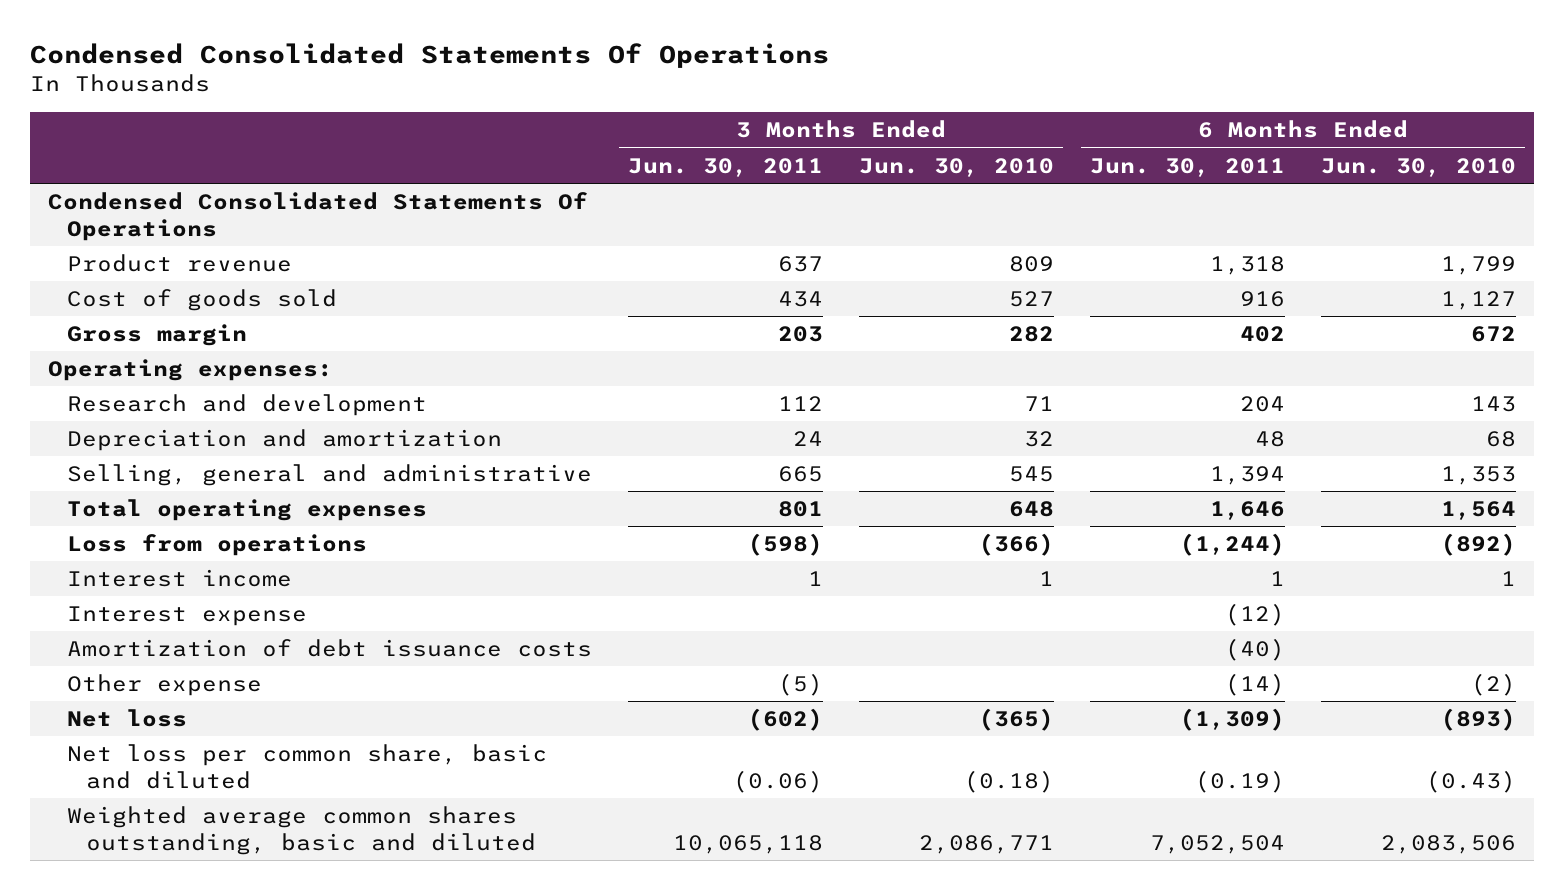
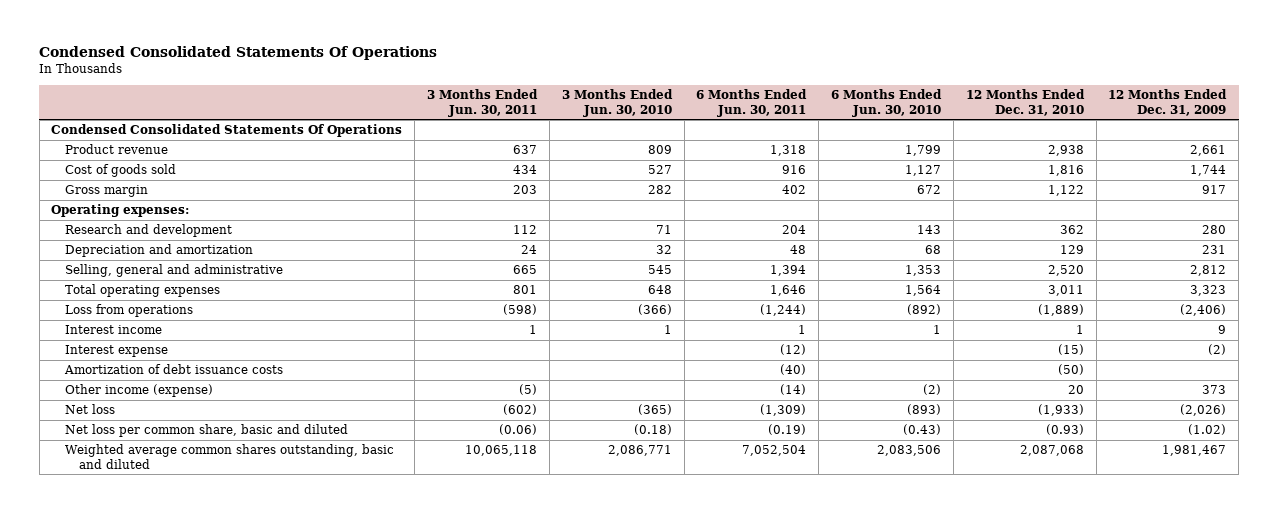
- | 3 Months Ended Jun. 30, 2011 | 3 Months Ended Jun. 30, 2010 | 6 Months Ended Jun. 30, 2011 | 6 Months Ended Jun. 30, 2010
+ | 3 Months Ended Jun. 30, 2011 | 3 Months Ended Jun. 30, 2010 | 6 Months Ended Jun. 30, 2011 | 6 Months Ended Jun. 30, 2010 | 12 Months Ended Dec. 31, 2010 | 12 Months Ended Dec. 31, 2009
- Other expense | (5) | | (14) | (2)
+ Other income (expense) | (5) | | (14) | (2) | 20 | 373

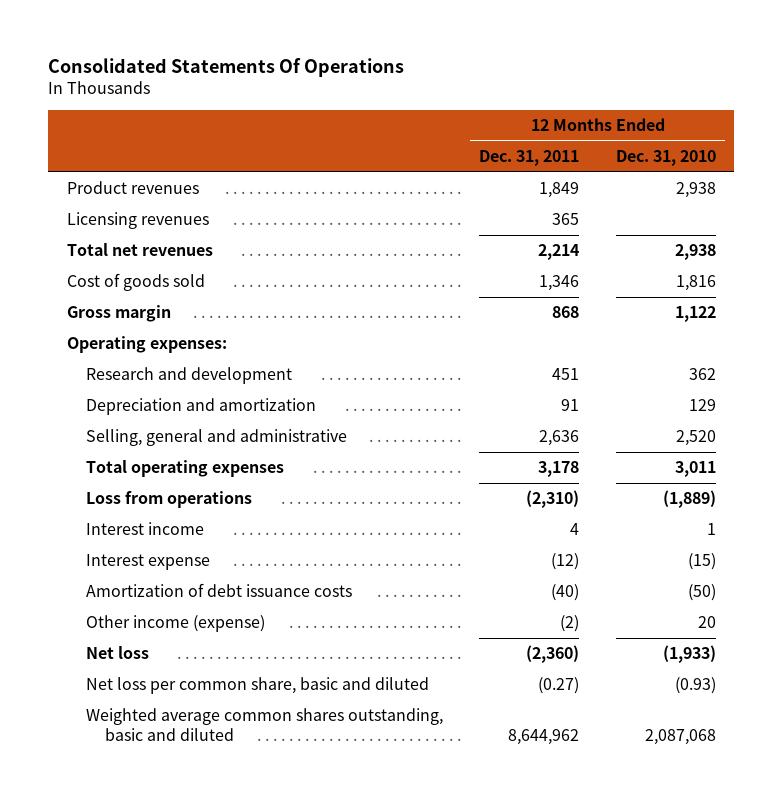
- Condensed Consolidated Statements Of Operations
+ Consolidated Statements Of Operations
- | 3 Months Ended Jun. 30, 2011 | 3 Months Ended Jun. 30, 2010 | 6 Months Ended Jun. 30, 2011 | 6 Months Ended Jun. 30, 2010 | 12 Months Ended Dec. 31, 2010 | 12 Months Ended Dec. 31, 2009
+ | 12 Months Ended Dec. 31, 2011 | 12 Months Ended Dec. 31, 2010
- Condensed Consolidated Statements Of Operations
- Product revenue | 637 | 809 | 1,318 | 1,799 | 2,938 | 2,661
+ Product revenues | 1,849 | 2,938
+ Licensing revenues | 365 |
+ Total net revenues | 2,214 | 2,938

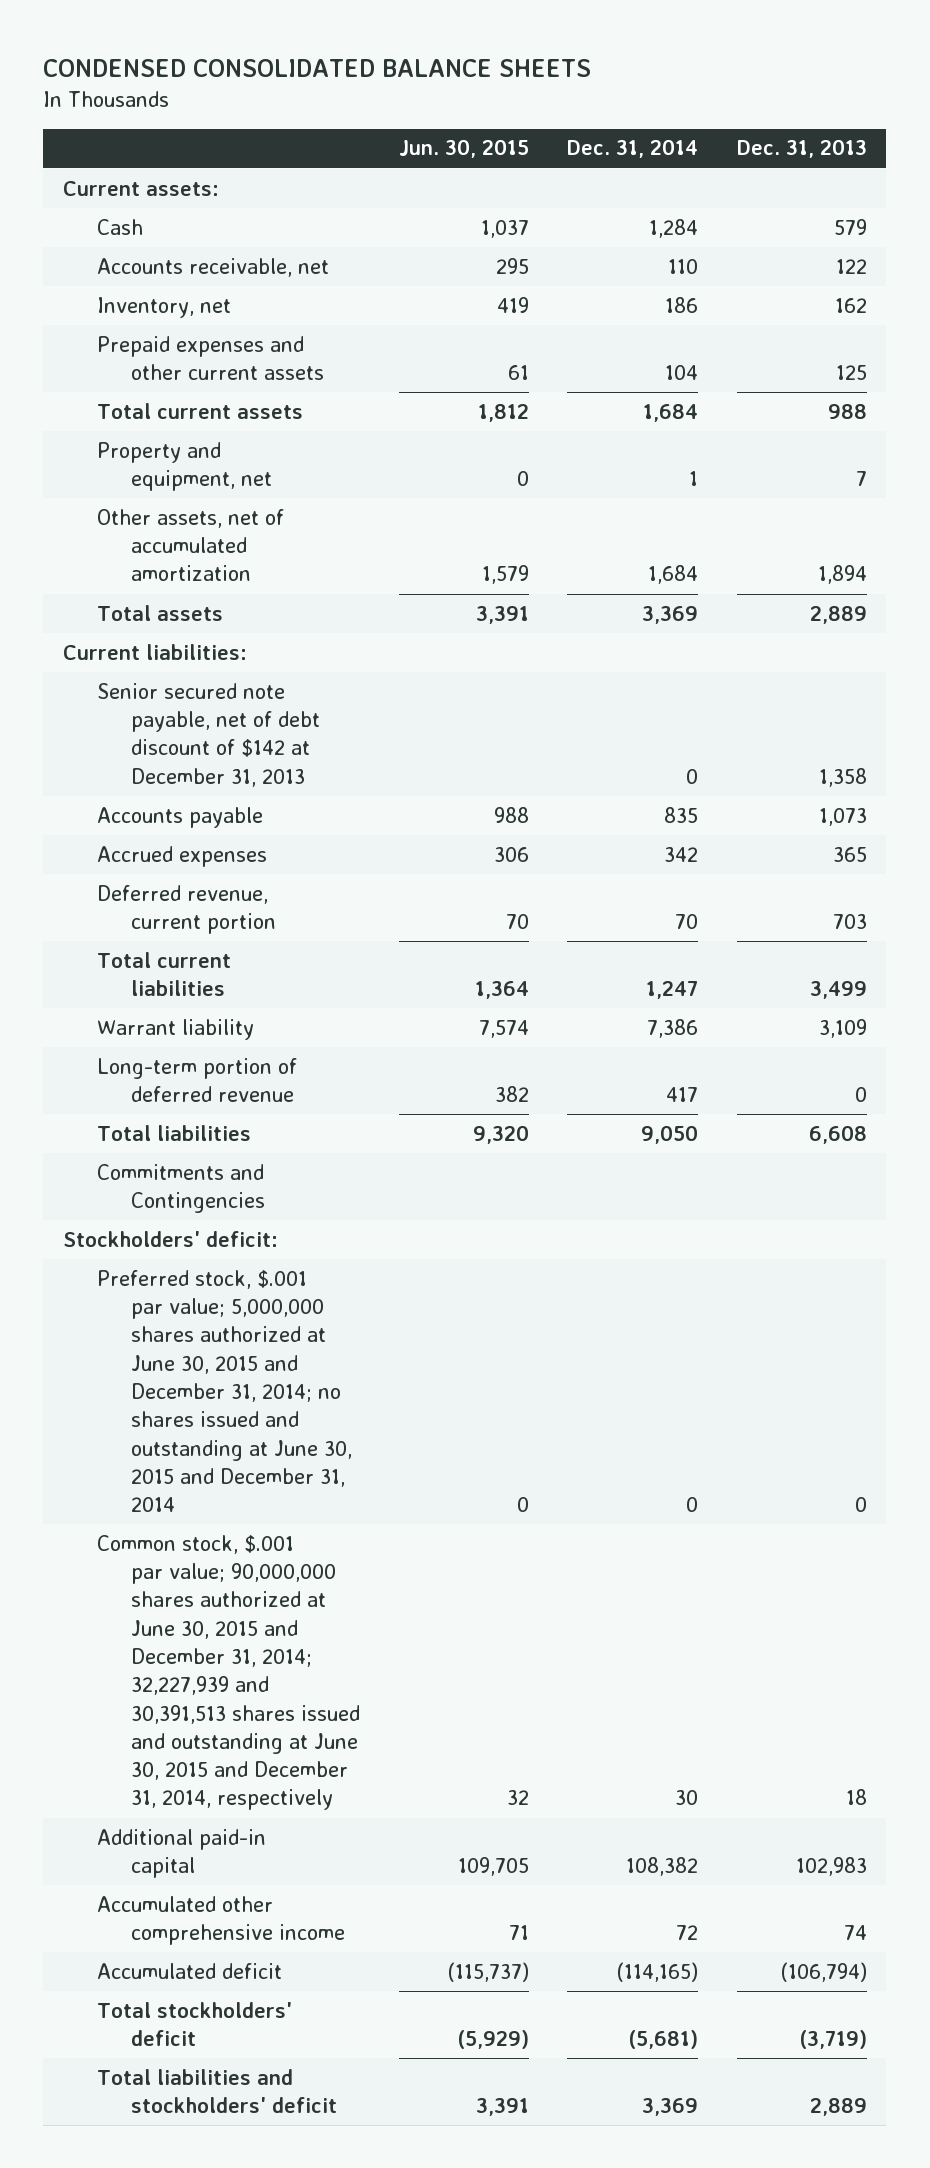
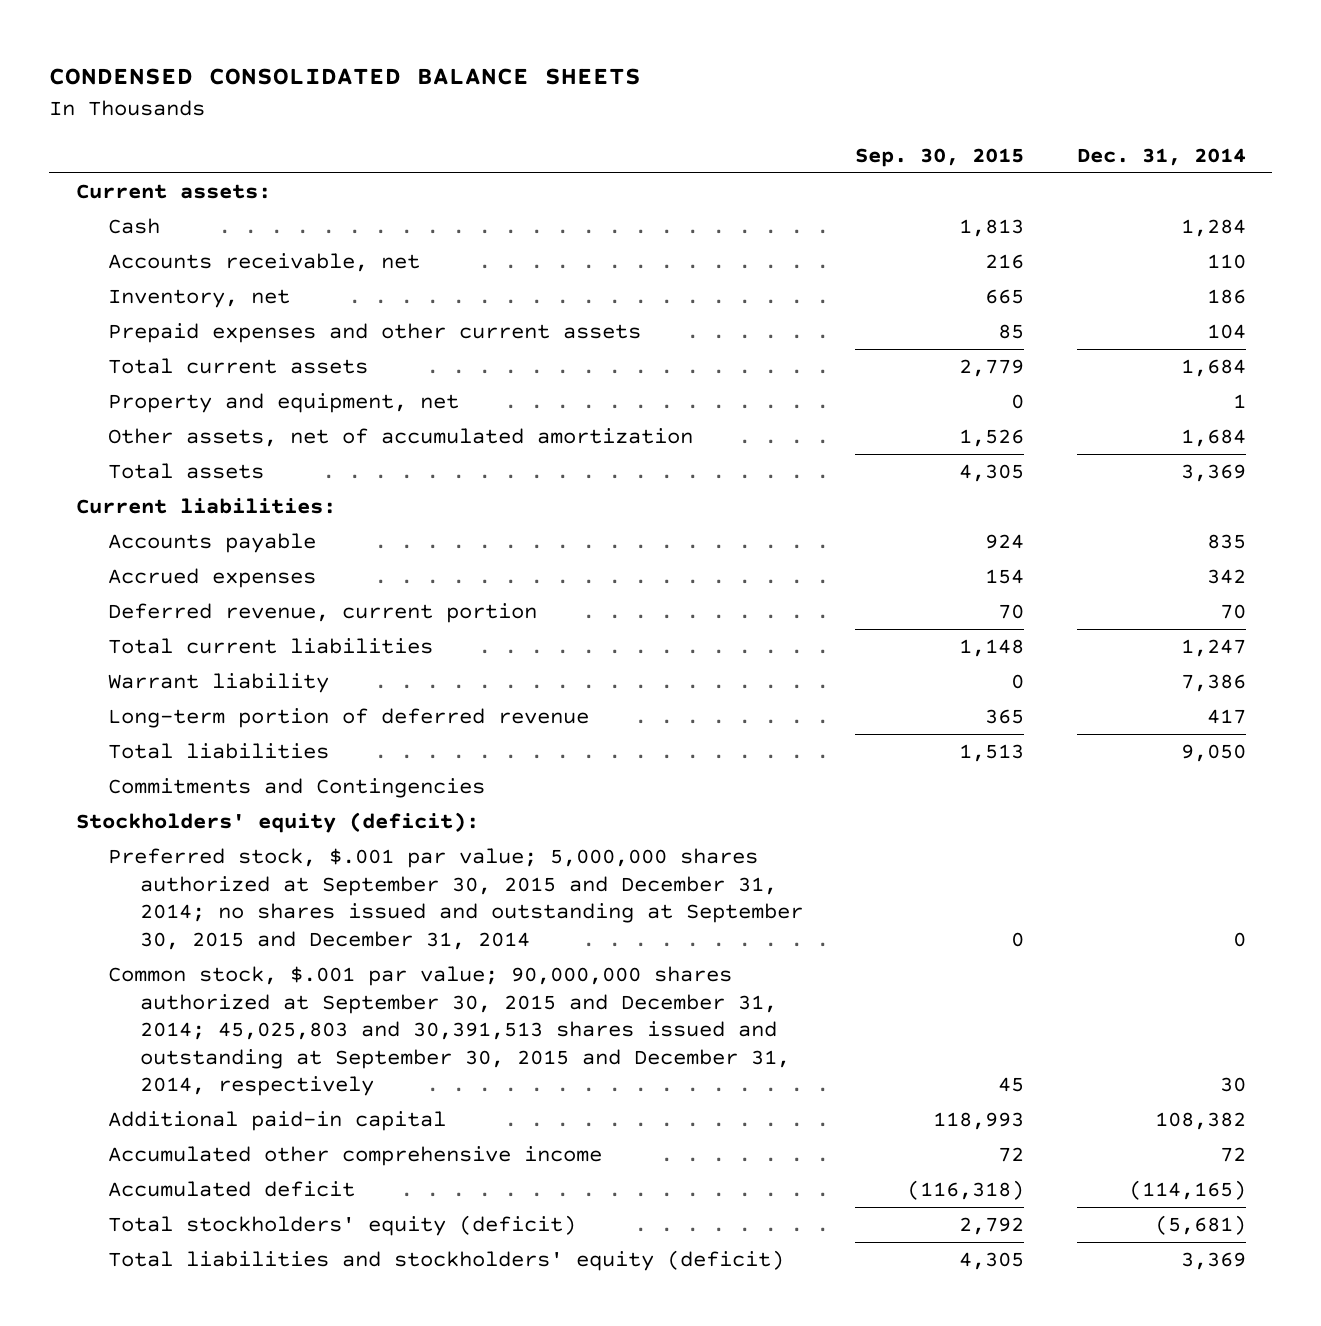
- | Jun. 30, 2015 | Dec. 31, 2014 | Dec. 31, 2013
+ | Sep. 30, 2015 | Dec. 31, 2014
- Senior secured note payable, net of debt discount of $142 at December 31, 2013 | | 0 | 1,358
- Stockholders' deficit:
- Preferred stock, $.001 par value; 5,000,000 shares authorized at June 30, 2015 and December 31, 2014; no shares issued and outstanding at June 30, 2015 and December 31, 2014 | 0 | 0 | 0
- Common stock, $.001 par value; 90,000,000 shares authorized at June 30, 2015 and December 31, 2014; 32,227,939 and 30,391,513 shares issued and outstanding at June 30, 2015 and December 31, 2014, respectively | 32 | 30 | 18
+ Stockholders' equity (deficit):
+ Preferred stock, $.001 par value; 5,000,000 shares authorized at September 30, 2015 and December 31, 2014; no shares issued and outstanding at September 30, 2015 and December 31, 2014 | 0 | 0
+ Common stock, $.001 par value; 90,000,000 shares authorized at September 30, 2015 and December 31, 2014; 45,025,803 and 30,391,513 shares issued and outstanding at September 30, 2015 and December 31, 2014, respectively | 45 | 30
- Total stockholders' deficit | (5,929) | (5,681) | (3,719)
- Total liabilities and stockholders' deficit | 3,391 | 3,369 | 2,889
+ Total stockholders' equity (deficit) | 2,792 | (5,681)
+ Total liabilities and stockholders' equity (deficit) | 4,305 | 3,369

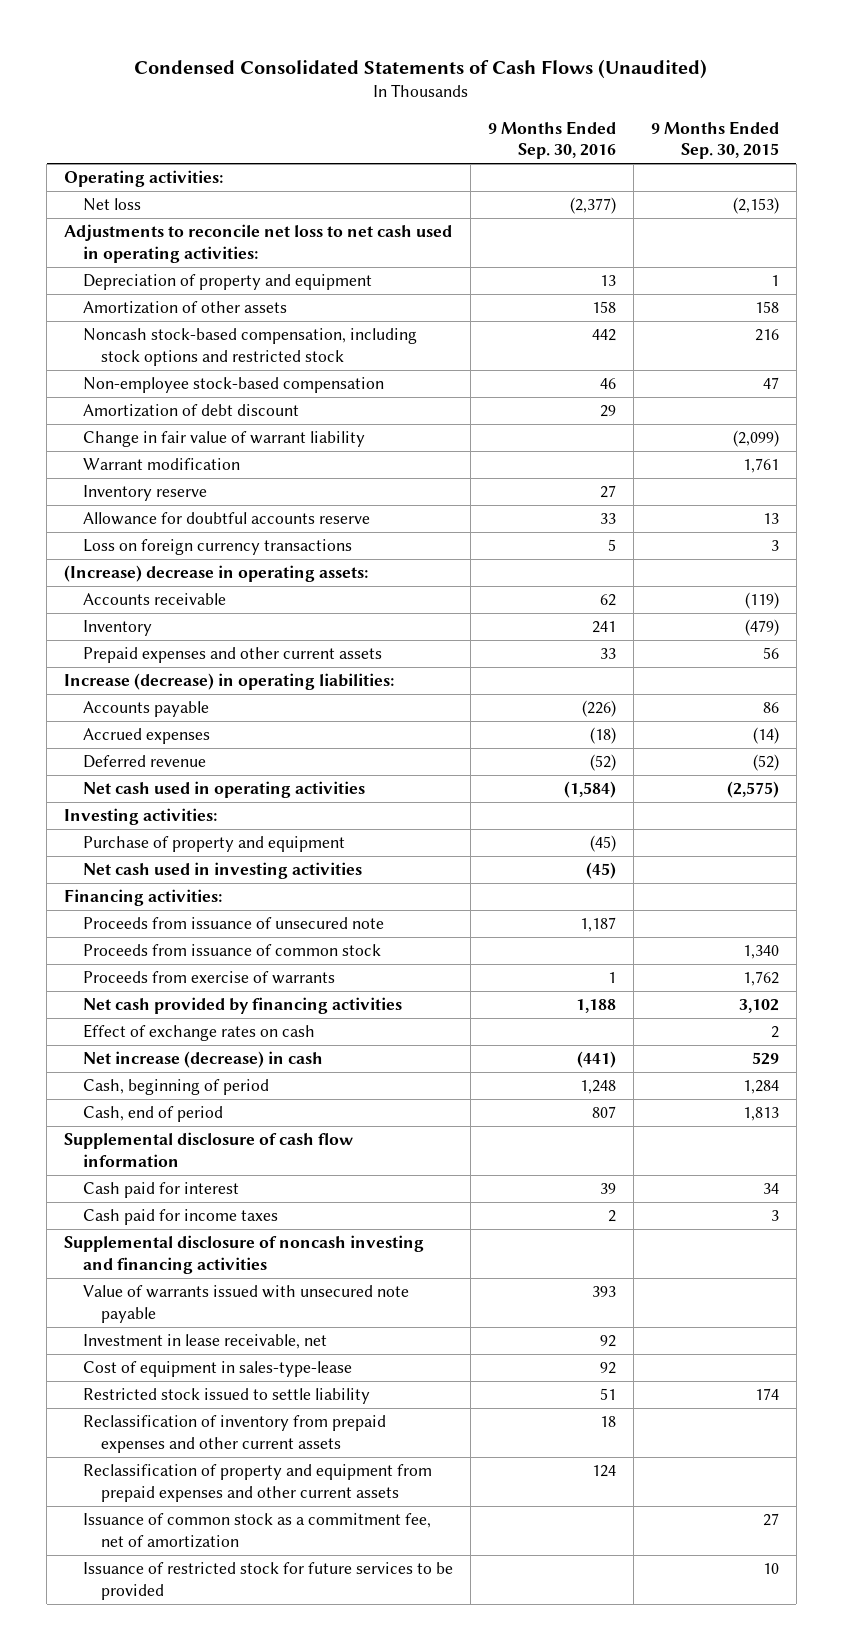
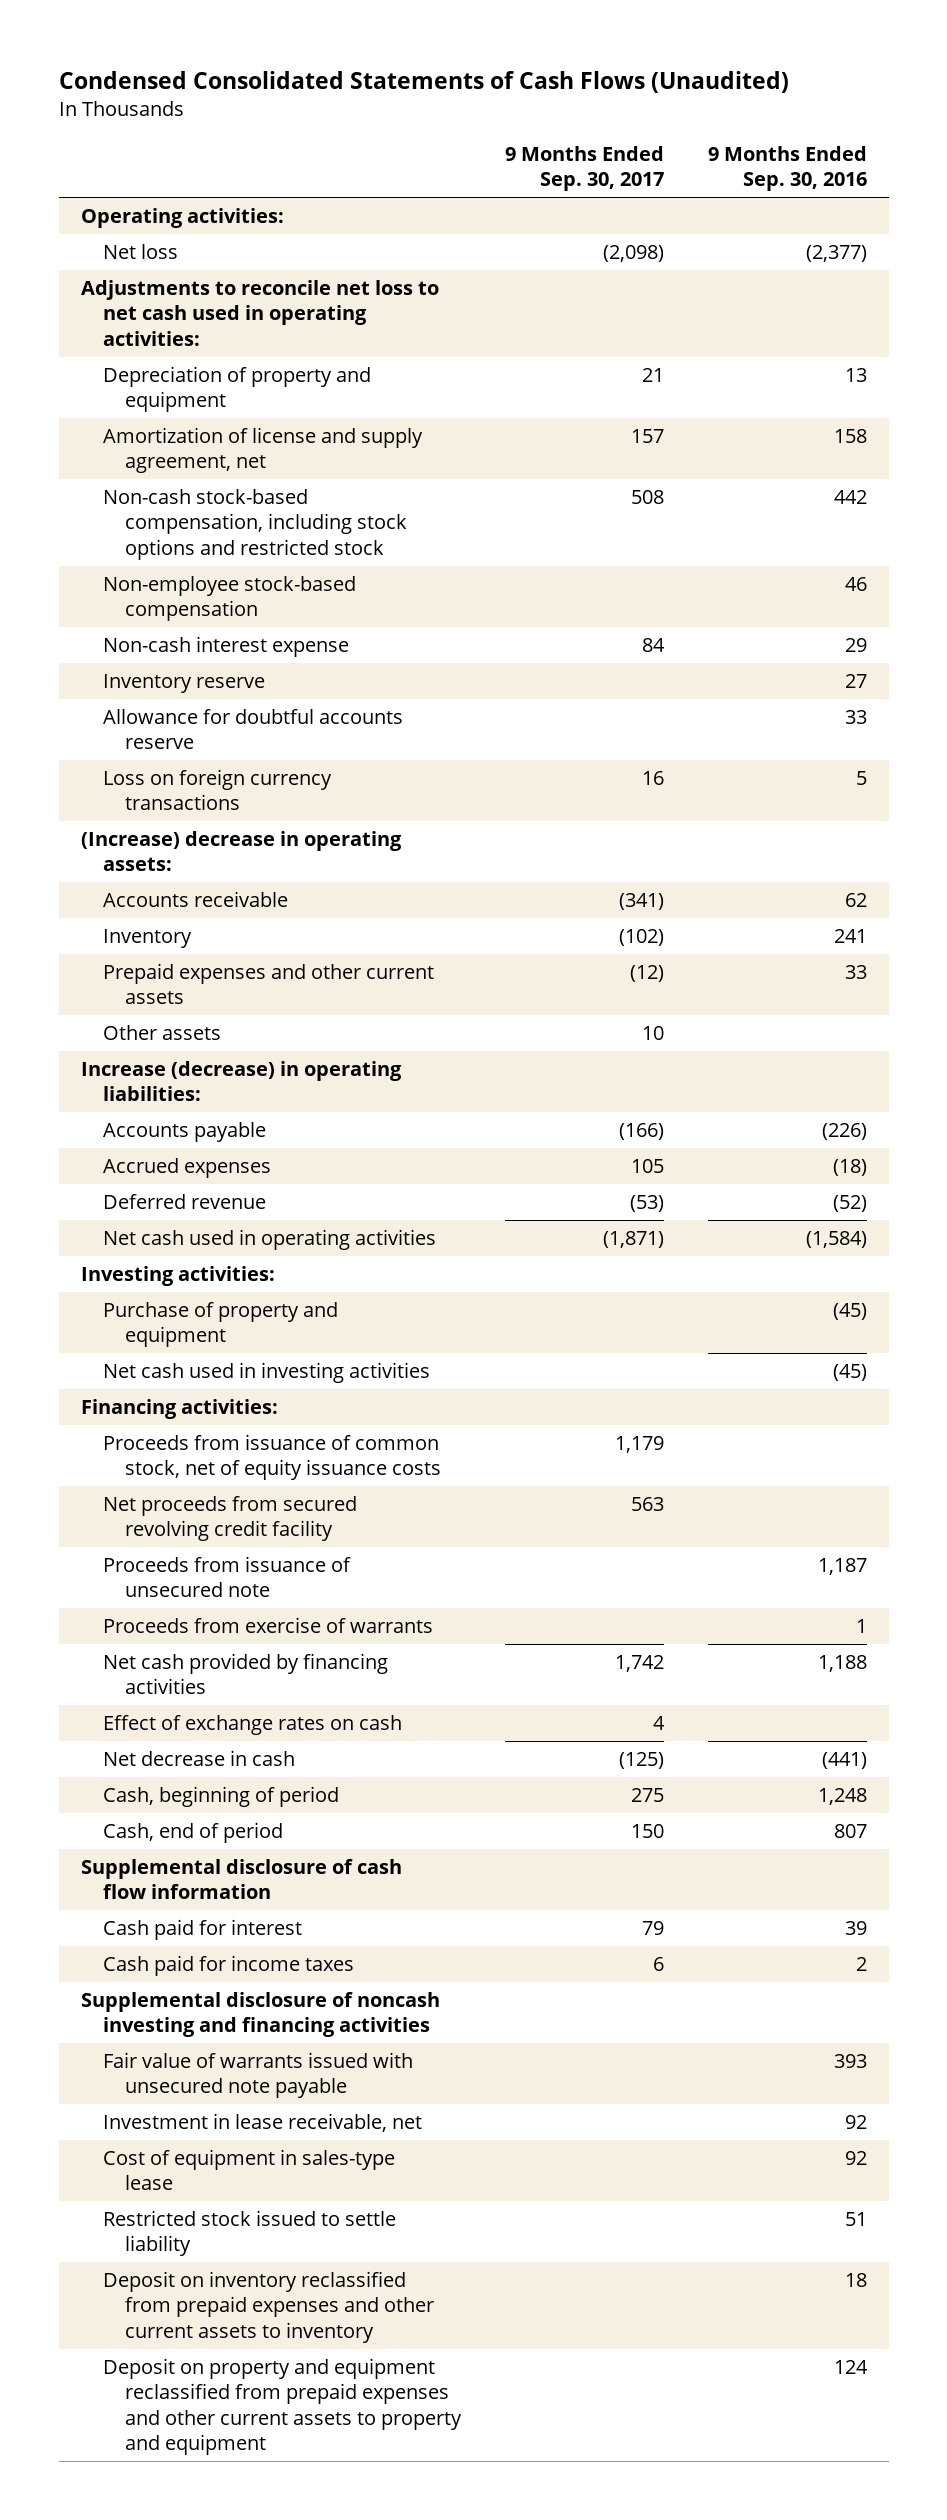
- | 9 Months Ended Sep. 30, 2016 | 9 Months Ended Sep. 30, 2015
+ | 9 Months Ended Sep. 30, 2017 | 9 Months Ended Sep. 30, 2016
- Amortization of other assets | 158 | 158
- Noncash stock-based compensation, including stock options and restricted stock | 442 | 216
+ Amortization of license and supply agreement, net | 157 | 158
+ Non-cash stock-based compensation, including stock options and restricted stock | 508 | 442
- Amortization of debt discount | 29 |
- Change in fair value of warrant liability | | (2,099)
- Warrant modification | | 1,761
+ Non-cash interest expense | 84 | 29
+ Other assets | 10 |
+ Proceeds from issuance of common stock, net of equity issuance costs | 1,179 |
+ Net proceeds from secured revolving credit facility | 563 |
- Proceeds from issuance of common stock | | 1,340
- Net increase (decrease) in cash | (441) | 529
+ Net decrease in cash | (125) | (441)
- Value of warrants issued with unsecured note payable | 393 |
+ Fair value of warrants issued with unsecured note payable | | 393
- Cost of equipment in sales-type-lease | 92 |
+ Cost of equipment in sales-type lease | | 92
- Reclassification of inventory from prepaid expenses and other current assets | 18 |
- Reclassification of property and equipment from prepaid expenses and other current assets | 124 |
- Issuance of common stock as a commitment fee, net of amortization | | 27
- Issuance of restricted stock for future services to be provided | | 10
+ Deposit on inventory reclassified from prepaid expenses and other current assets to inventory | | 18
+ Deposit on property and equipment reclassified from prepaid expenses and other current assets to property and equipment | | 124

